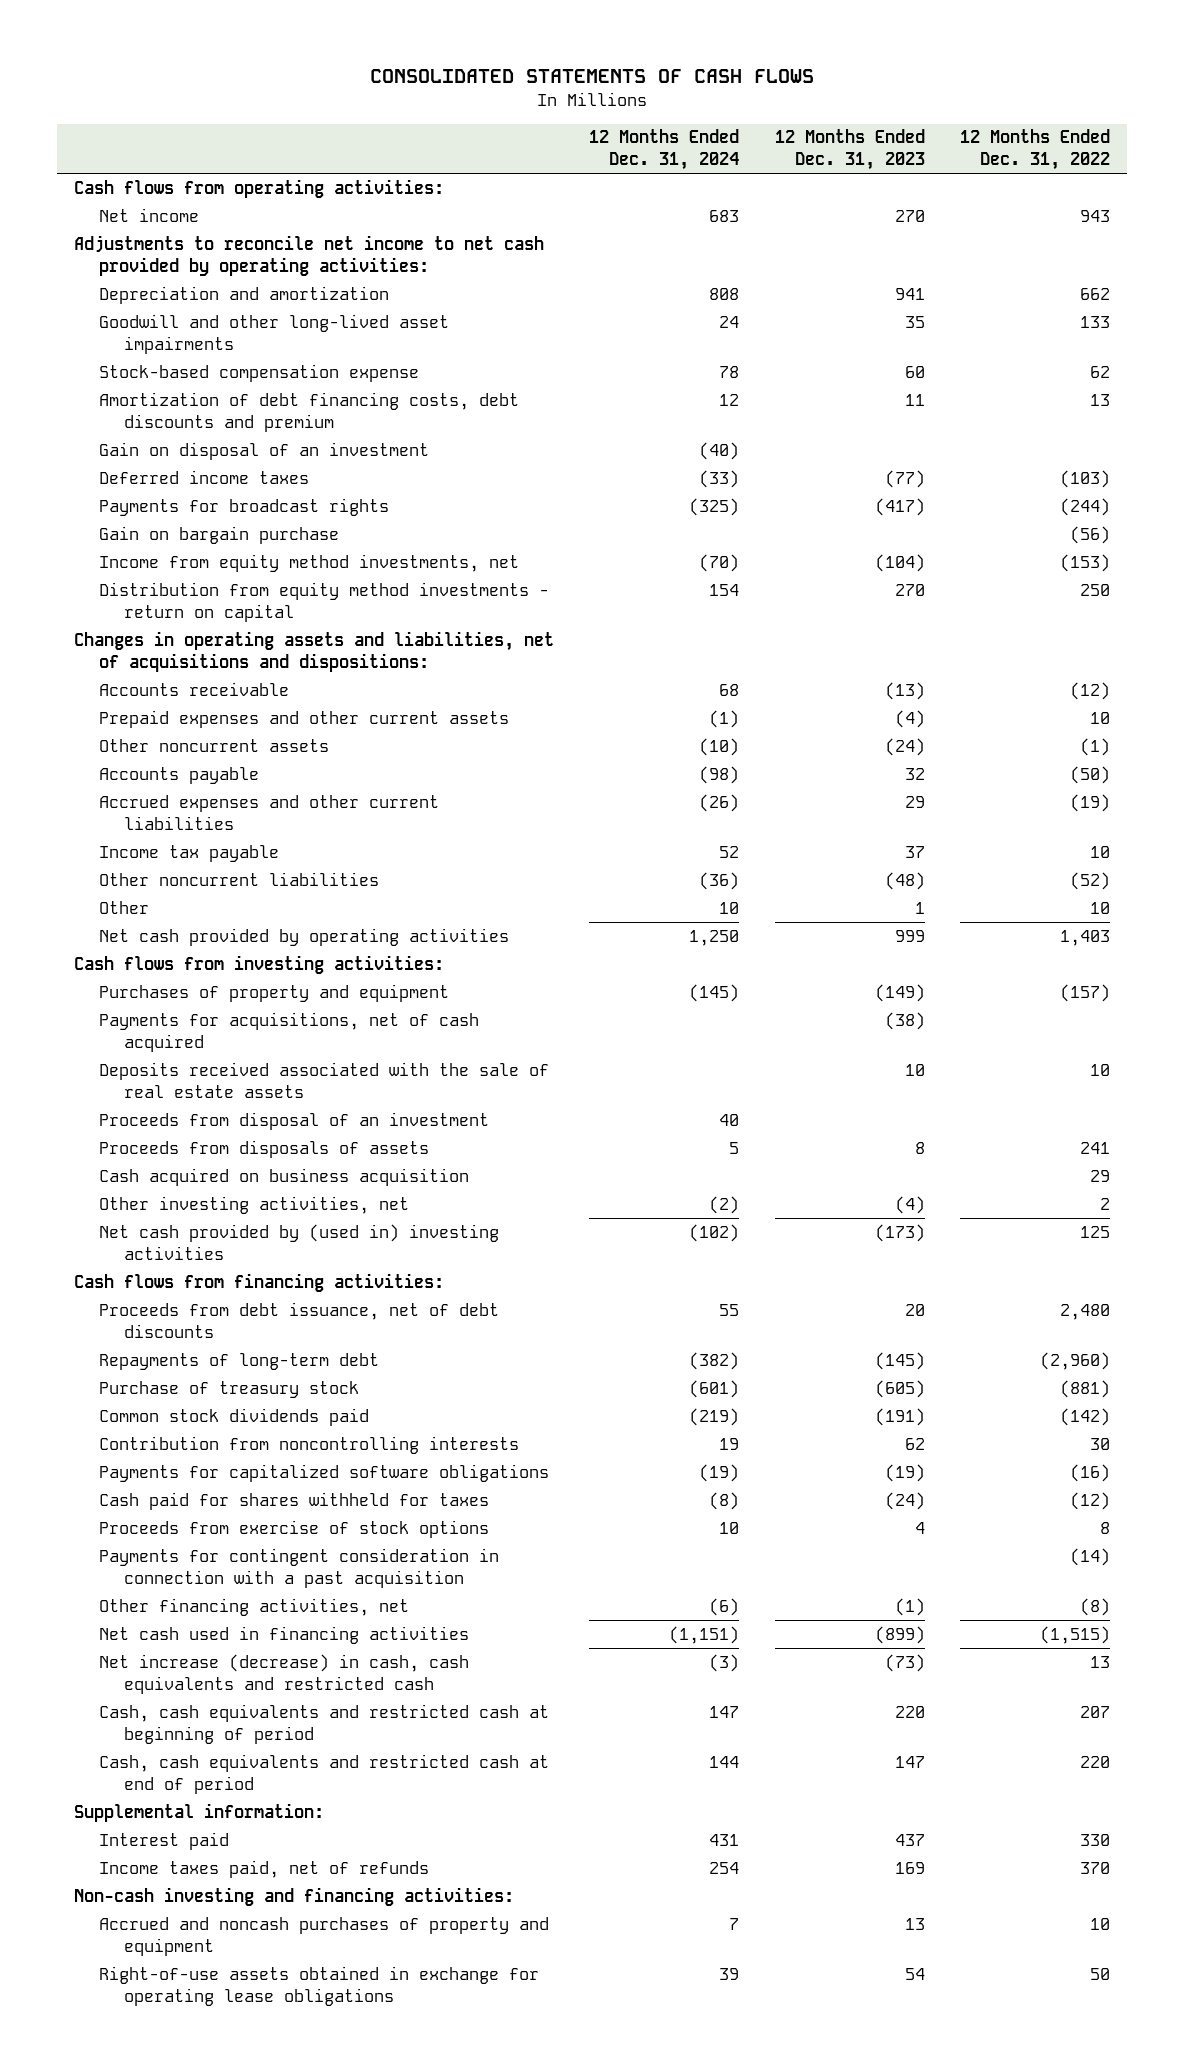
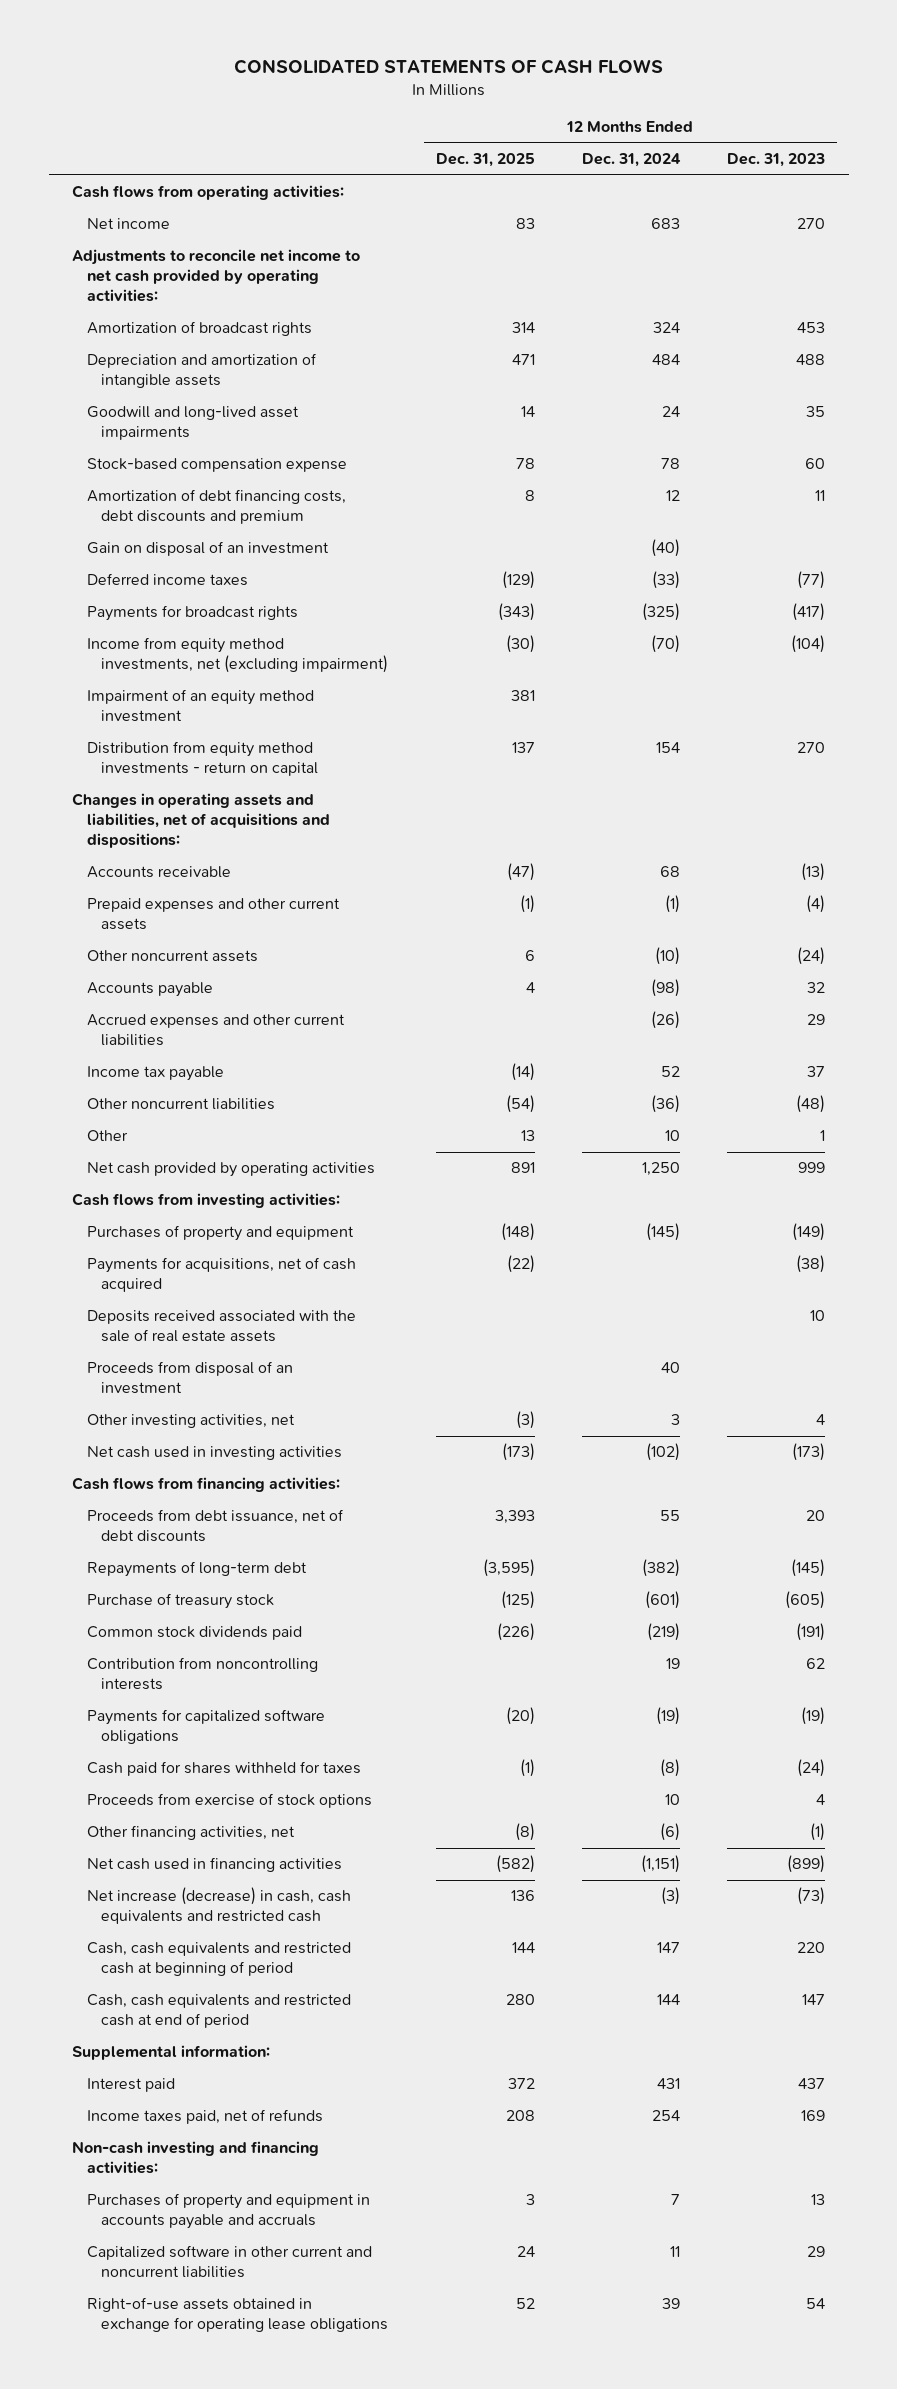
- | 12 Months Ended Dec. 31, 2024 | 12 Months Ended Dec. 31, 2023 | 12 Months Ended Dec. 31, 2022
+ | 12 Months Ended Dec. 31, 2025 | 12 Months Ended Dec. 31, 2024 | 12 Months Ended Dec. 31, 2023
- Depreciation and amortization | 808 | 941 | 662
- Goodwill and other long-lived asset impairments | 24 | 35 | 133
+ Amortization of broadcast rights | 314 | 324 | 453
+ Depreciation and amortization of intangible assets | 471 | 484 | 488
+ Goodwill and long-lived asset impairments | 14 | 24 | 35
- Gain on bargain purchase | | | (56)
- Income from equity method investments, net | (70) | (104) | (153)
+ Income from equity method investments, net (excluding impairment) | (30) | (70) | (104)
+ Impairment of an equity method investment | 381 | |
- Proceeds from disposals of assets | 5 | 8 | 241
- Cash acquired on business acquisition | | | 29
- Other investing activities, net | (2) | (4) | 2
- Net cash provided by (used in) investing activities | (102) | (173) | 125
+ Other investing activities, net | (3) | 3 | 4
+ Net cash used in investing activities | (173) | (102) | (173)
- Payments for contingent consideration in connection with a past acquisition | | | (14)
- Accrued and noncash purchases of property and equipment | 7 | 13 | 10
+ Purchases of property and equipment in accounts payable and accruals | 3 | 7 | 13
+ Capitalized software in other current and noncurrent liabilities | 24 | 11 | 29

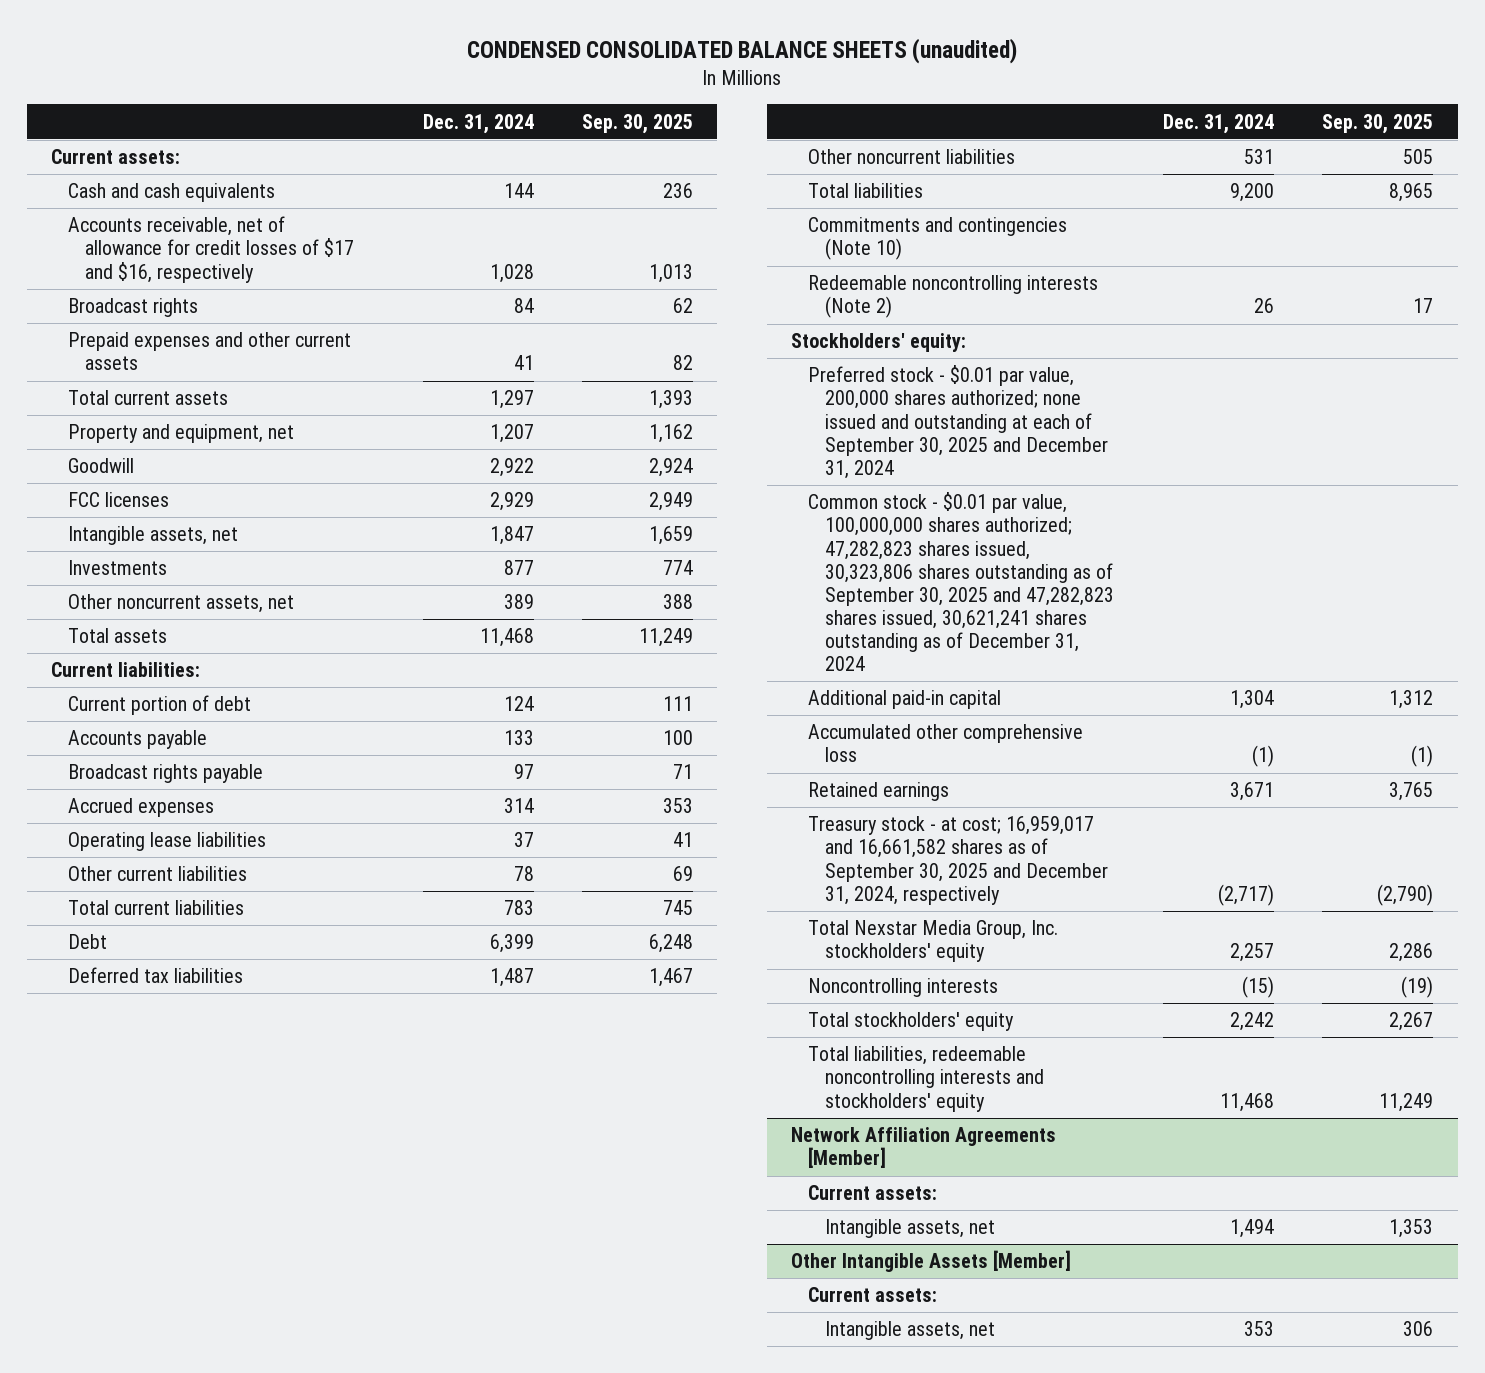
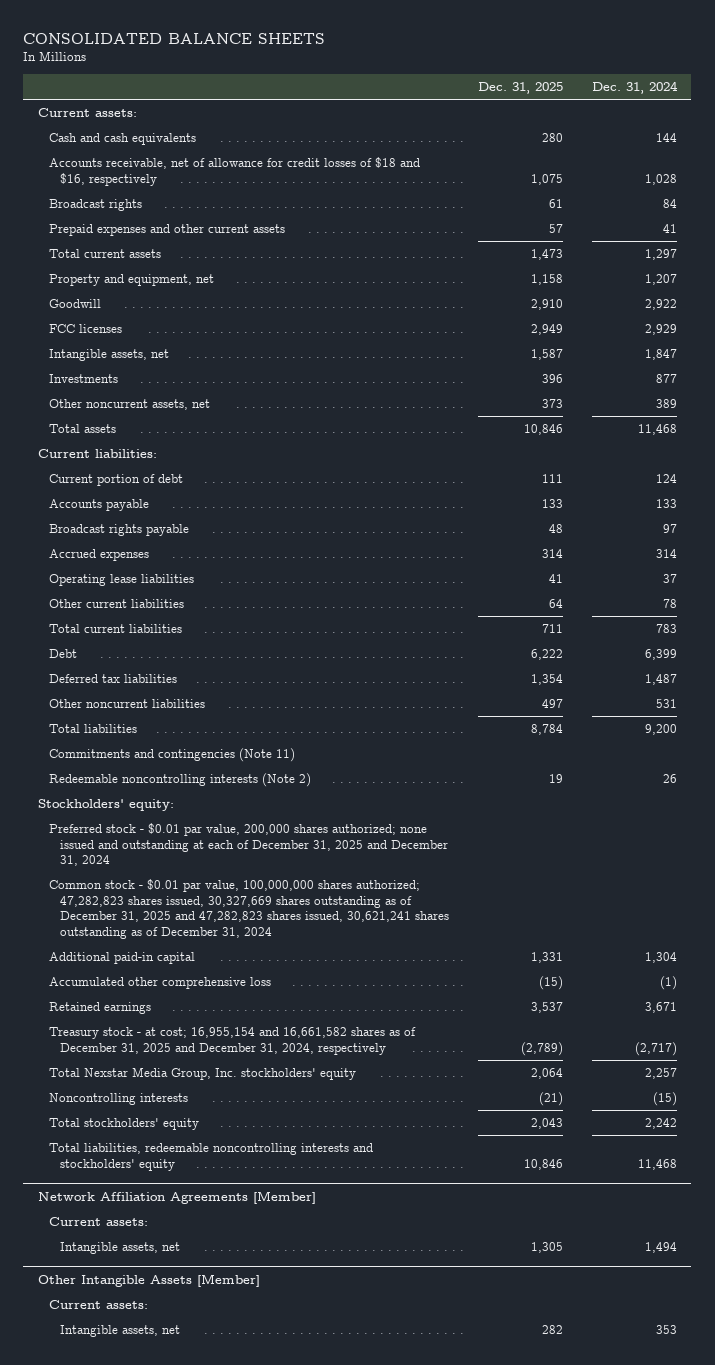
- CONDENSED CONSOLIDATED BALANCE SHEETS (unaudited)
+ CONSOLIDATED BALANCE SHEETS
- | Dec. 31, 2024 | Sep. 30, 2025
+ | Dec. 31, 2025 | Dec. 31, 2024
- Accounts receivable, net of allowance for credit losses of $17 and $16, respectively | 1,028 | 1,013
+ Accounts receivable, net of allowance for credit losses of $18 and $16, respectively | 1,075 | 1,028
- Commitments and contingencies (Note 10)
+ Commitments and contingencies (Note 11)
- Preferred stock - $0.01 par value, 200,000 shares authorized; none issued and outstanding at each of September 30, 2025 and December 31, 2024
- Common stock - $0.01 par value, 100,000,000 shares authorized; 47,282,823 shares issued, 30,323,806 shares outstanding as of September 30, 2025 and 47,282,823 shares issued, 30,621,241 shares outstanding as of December 31, 2024
+ Preferred stock - $0.01 par value, 200,000 shares authorized; none issued and outstanding at each of December 31, 2025 and December 31, 2024
+ Common stock - $0.01 par value, 100,000,000 shares authorized; 47,282,823 shares issued, 30,327,669 shares outstanding as of December 31, 2025 and 47,282,823 shares issued, 30,621,241 shares outstanding as of December 31, 2024
- Treasury stock - at cost; 16,959,017 and 16,661,582 shares as of September 30, 2025 and December 31, 2024, respectively | (2,717) | (2,790)
+ Treasury stock - at cost; 16,955,154 and 16,661,582 shares as of December 31, 2025 and December 31, 2024, respectively | (2,789) | (2,717)

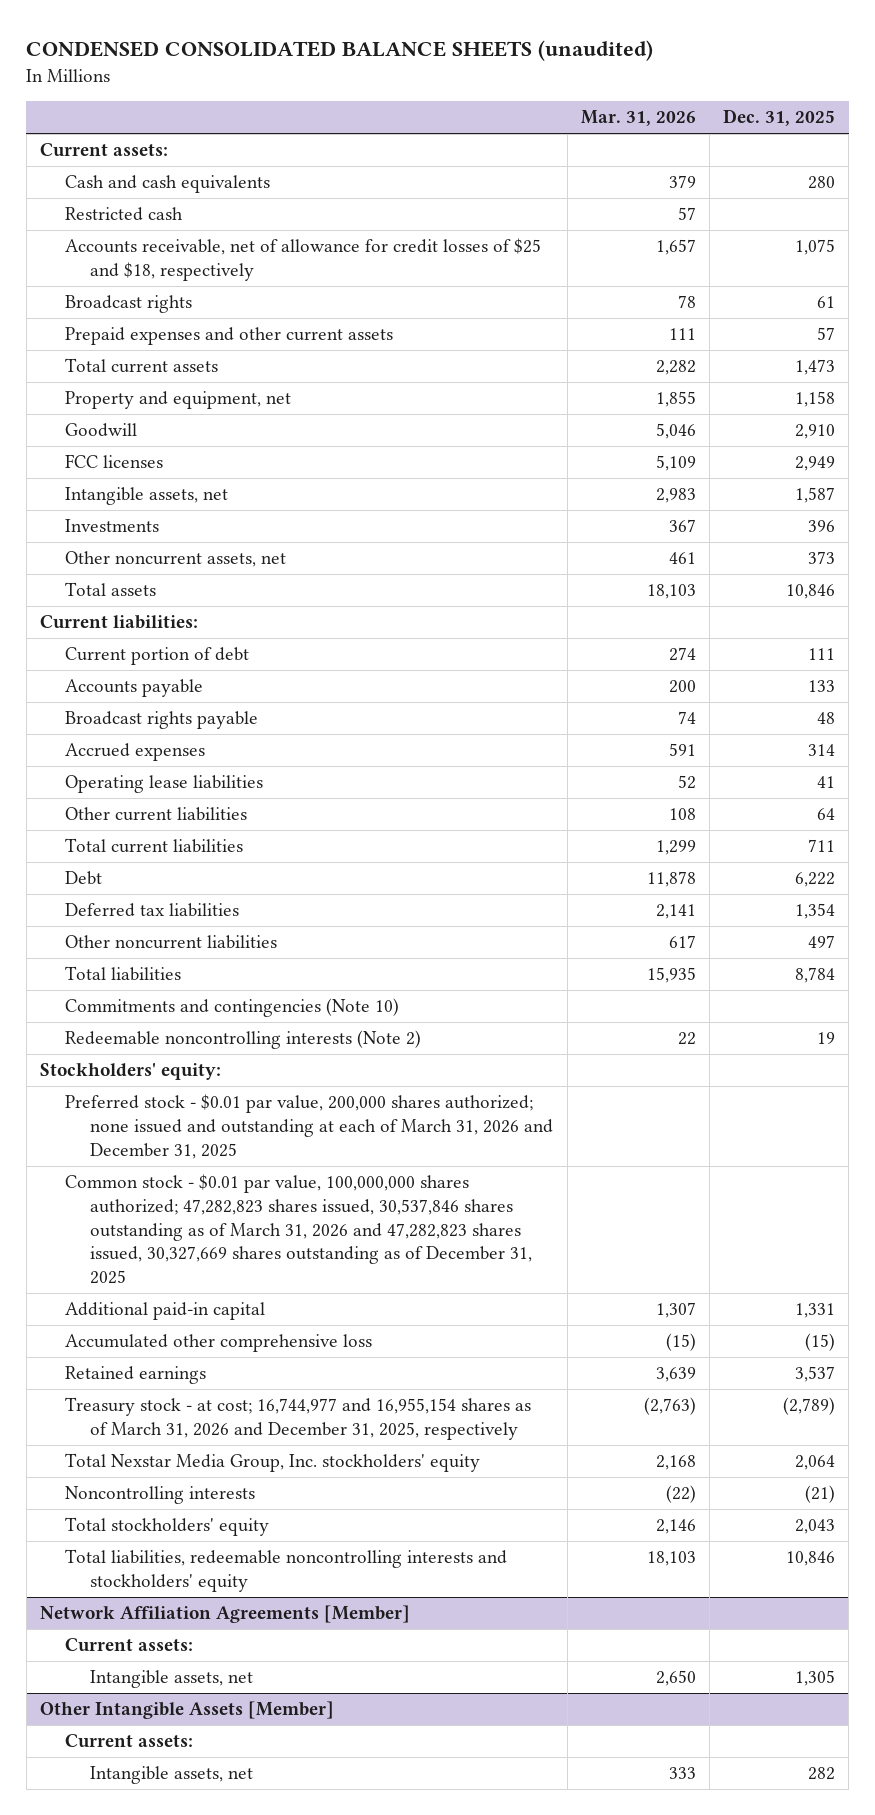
- CONSOLIDATED BALANCE SHEETS
+ CONDENSED CONSOLIDATED BALANCE SHEETS (unaudited)
- | Dec. 31, 2025 | Dec. 31, 2024
+ | Mar. 31, 2026 | Dec. 31, 2025
- Accounts receivable, net of allowance for credit losses of $18 and $16, respectively | 1,075 | 1,028
+ Restricted cash | 57 |
+ Accounts receivable, net of allowance for credit losses of $25 and $18, respectively | 1,657 | 1,075
- Commitments and contingencies (Note 11)
+ Commitments and contingencies (Note 10)
- Preferred stock - $0.01 par value, 200,000 shares authorized; none issued and outstanding at each of December 31, 2025 and December 31, 2024
- Common stock - $0.01 par value, 100,000,000 shares authorized; 47,282,823 shares issued, 30,327,669 shares outstanding as of December 31, 2025 and 47,282,823 shares issued, 30,621,241 shares outstanding as of December 31, 2024
+ Preferred stock - $0.01 par value, 200,000 shares authorized; none issued and outstanding at each of March 31, 2026 and December 31, 2025
+ Common stock - $0.01 par value, 100,000,000 shares authorized; 47,282,823 shares issued, 30,537,846 shares outstanding as of March 31, 2026 and 47,282,823 shares issued, 30,327,669 shares outstanding as of December 31, 2025
- Treasury stock - at cost; 16,955,154 and 16,661,582 shares as of December 31, 2025 and December 31, 2024, respectively | (2,789) | (2,717)
+ Treasury stock - at cost; 16,744,977 and 16,955,154 shares as of March 31, 2026 and December 31, 2025, respectively | (2,763) | (2,789)

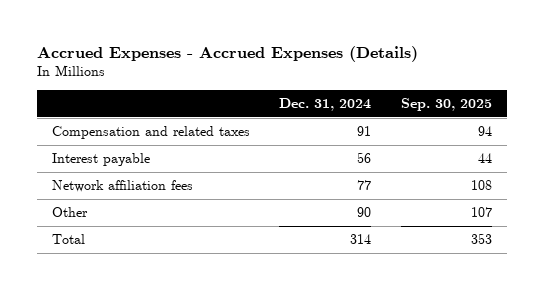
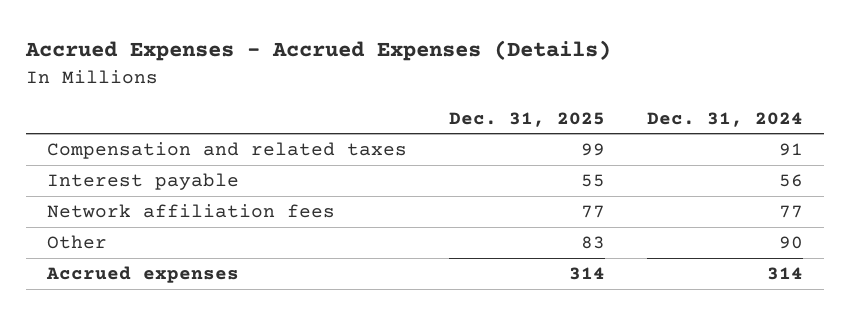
- | Dec. 31, 2024 | Sep. 30, 2025
+ | Dec. 31, 2025 | Dec. 31, 2024
- Total | 314 | 353
+ Accrued expenses | 314 | 314

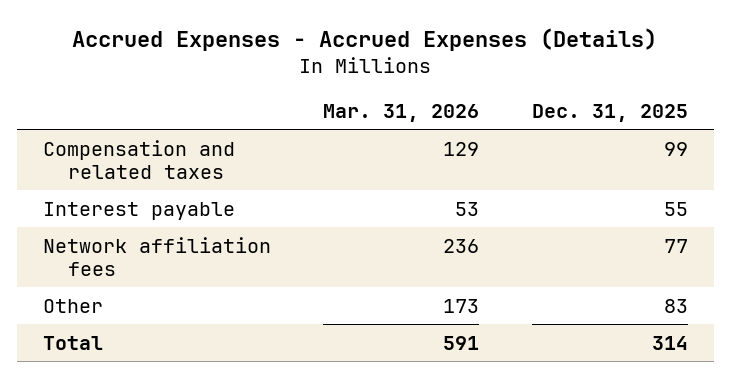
- | Dec. 31, 2025 | Dec. 31, 2024
+ | Mar. 31, 2026 | Dec. 31, 2025
- Accrued expenses | 314 | 314
+ Total | 591 | 314

